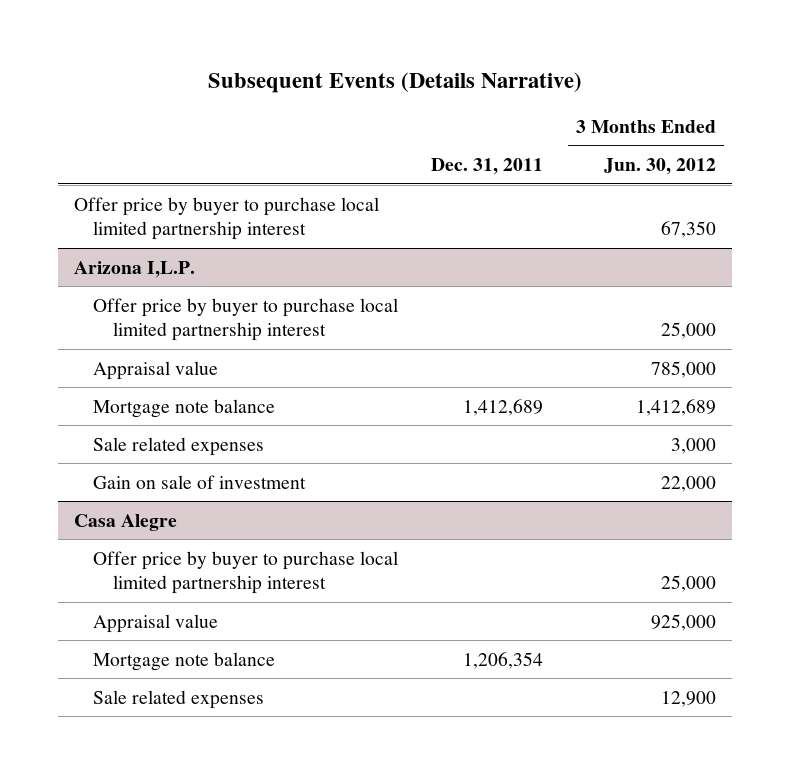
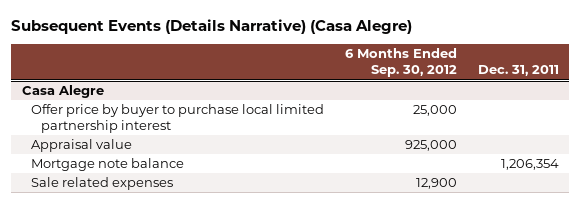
- Subsequent Events (Details Narrative)
+ Subsequent Events (Details Narrative) (Casa Alegre)
- | Dec. 31, 2011 | 3 Months Ended Jun. 30, 2012
+ | 6 Months Ended Sep. 30, 2012 | Dec. 31, 2011
- Offer price by buyer to purchase local limited partnership interest | | 67,350
- Arizona I,L.P.
- Offer price by buyer to purchase local limited partnership interest | | 25,000
- Appraisal value | | 785,000
- Mortgage note balance | 1,412,689 | 1,412,689
- Sale related expenses | | 3,000
- Gain on sale of investment | | 22,000

